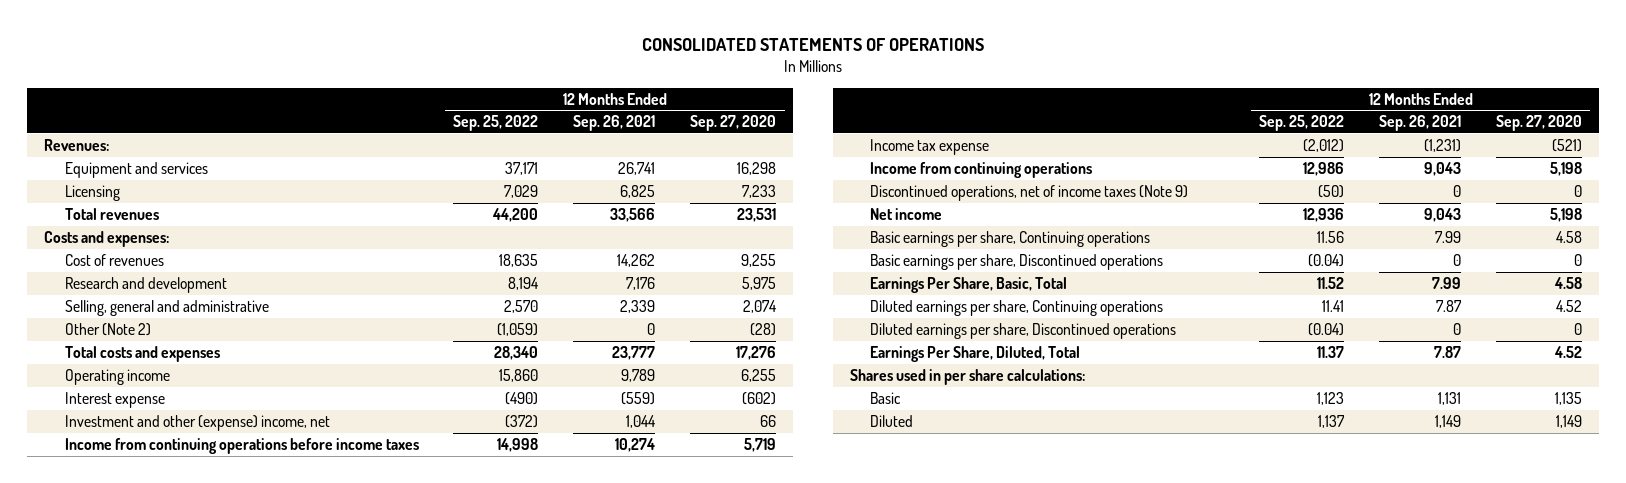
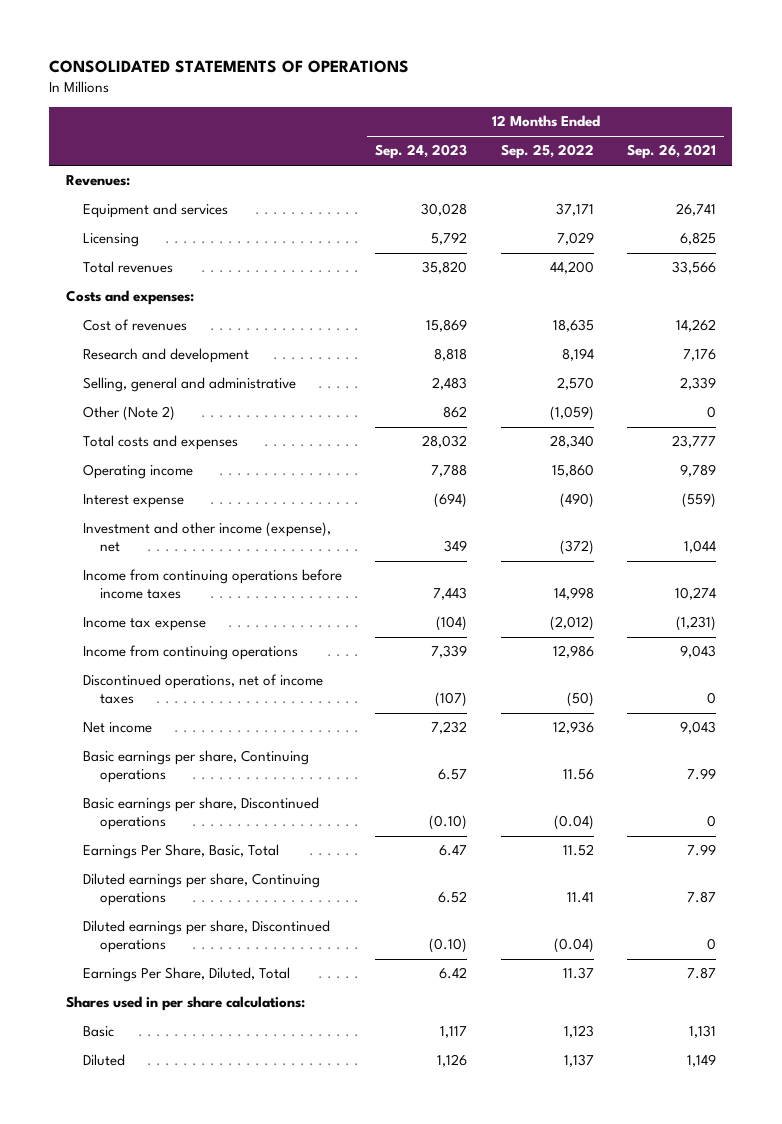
- | 12 Months Ended Sep. 25, 2022 | 12 Months Ended Sep. 26, 2021 | 12 Months Ended Sep. 27, 2020
+ | 12 Months Ended Sep. 24, 2023 | 12 Months Ended Sep. 25, 2022 | 12 Months Ended Sep. 26, 2021
- Investment and other (expense) income, net | (372) | 1,044 | 66
+ Investment and other income (expense), net | 349 | (372) | 1,044
- Discontinued operations, net of income taxes (Note 9) | (50) | 0 | 0
+ Discontinued operations, net of income taxes | (107) | (50) | 0

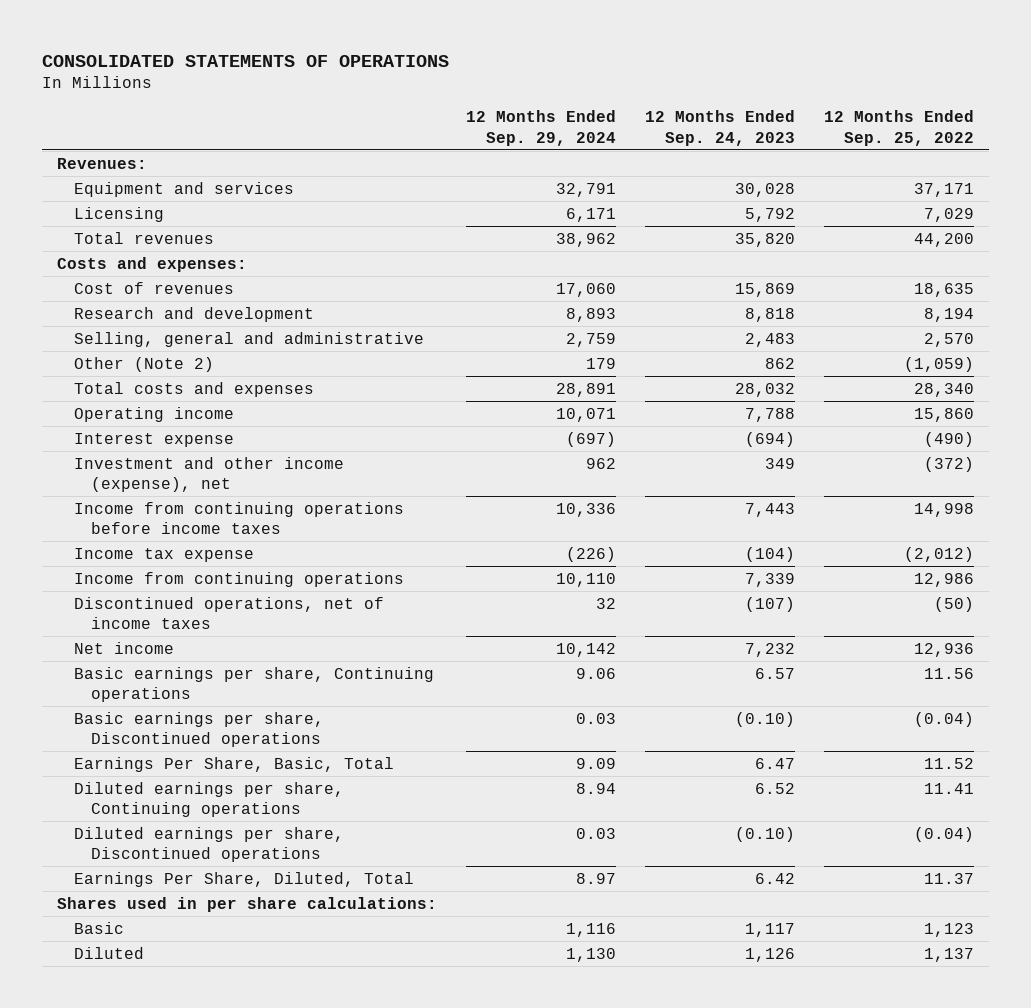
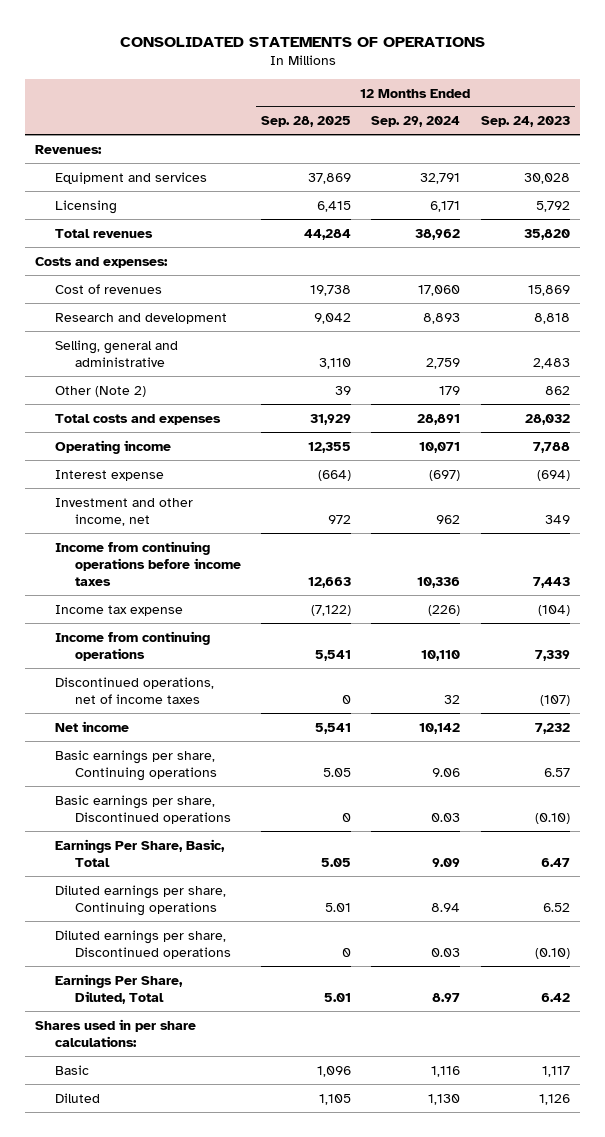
- | 12 Months Ended Sep. 29, 2024 | 12 Months Ended Sep. 24, 2023 | 12 Months Ended Sep. 25, 2022
+ | 12 Months Ended Sep. 28, 2025 | 12 Months Ended Sep. 29, 2024 | 12 Months Ended Sep. 24, 2023
- Investment and other income (expense), net | 962 | 349 | (372)
+ Investment and other income, net | 972 | 962 | 349

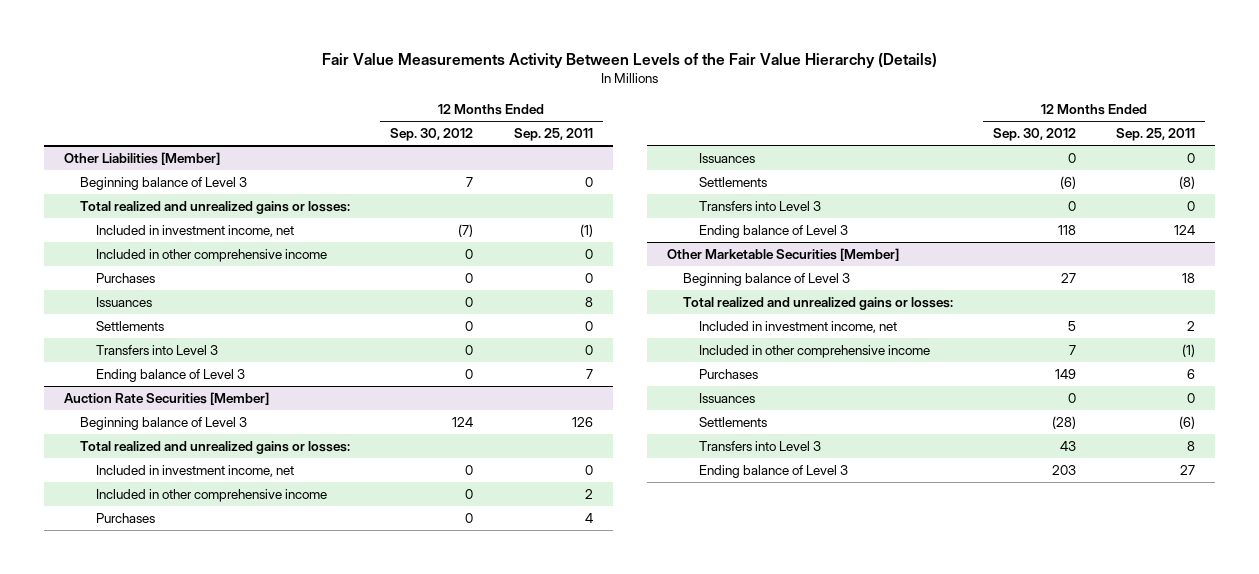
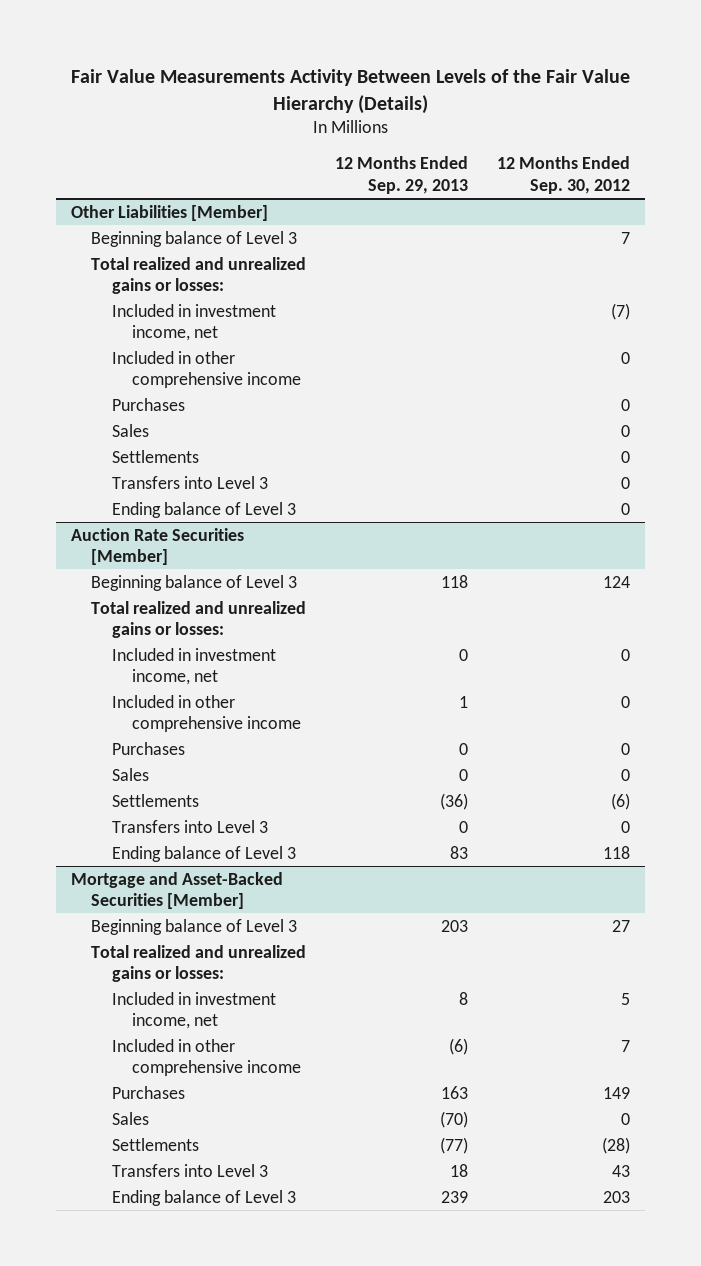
- | 12 Months Ended Sep. 30, 2012 | 12 Months Ended Sep. 25, 2011
+ | 12 Months Ended Sep. 29, 2013 | 12 Months Ended Sep. 30, 2012
@ Other Liabilities [Member]
- Issuances | 0 | 8
+ Sales | | 0
@ Auction Rate Securities [Member]
- Issuances | 0 | 0
+ Sales | 0 | 0
- Other Marketable Securities [Member]
+ Mortgage and Asset-Backed Securities [Member]
- Issuances | 0 | 0
+ Sales | (70) | 0

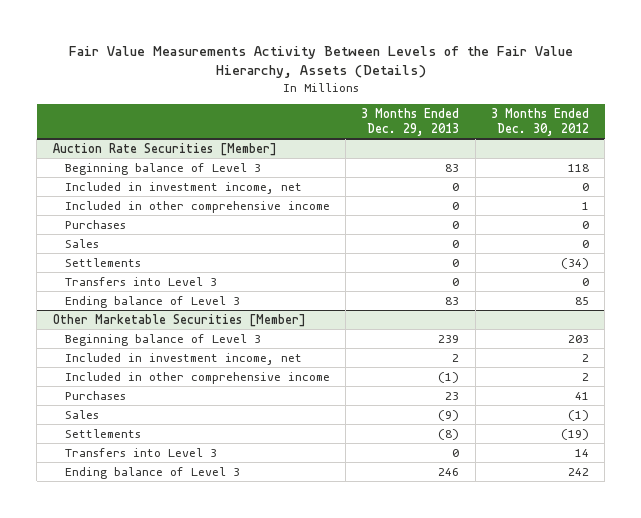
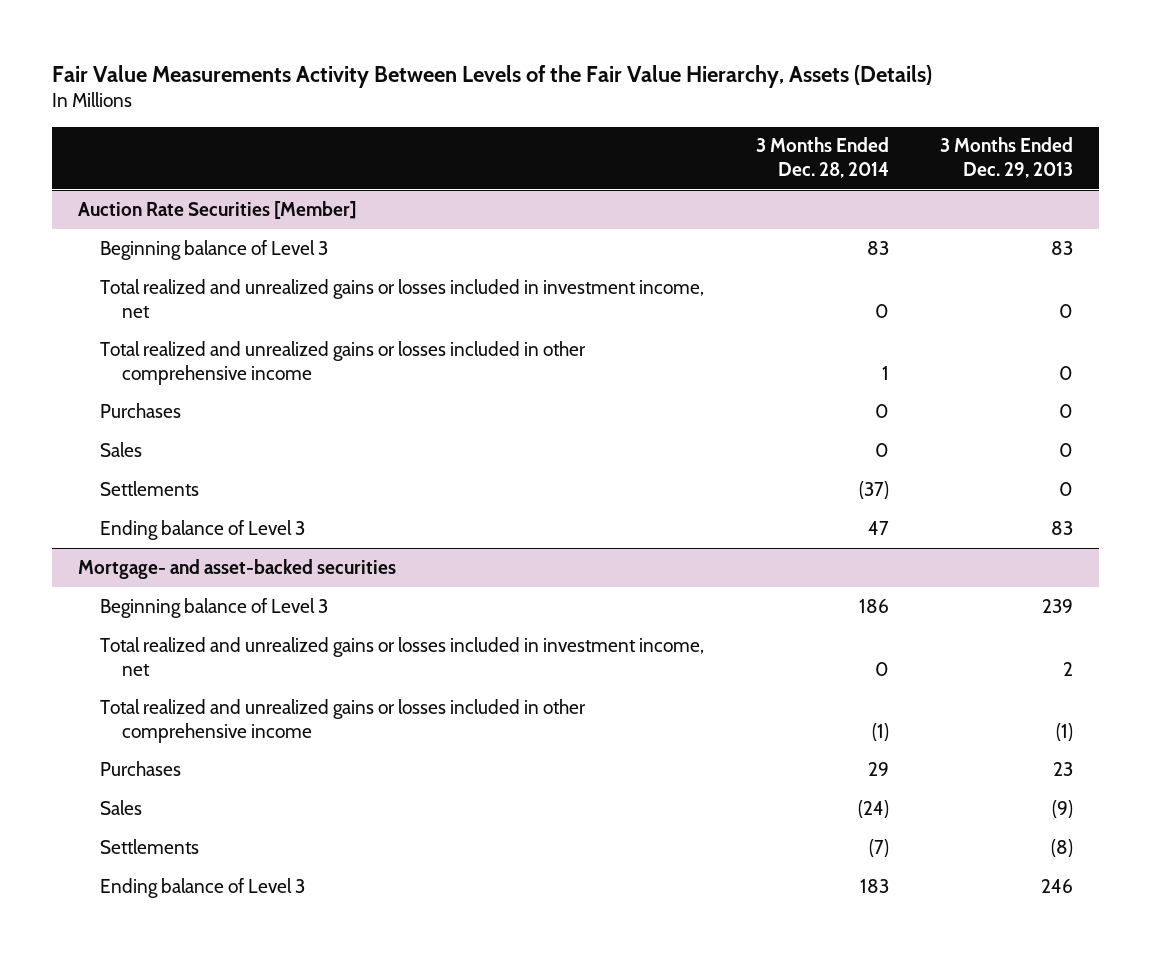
- | 3 Months Ended Dec. 29, 2013 | 3 Months Ended Dec. 30, 2012
+ | 3 Months Ended Dec. 28, 2014 | 3 Months Ended Dec. 29, 2013
@ Auction Rate Securities [Member]
- Included in investment income, net | 0 | 0
- Included in other comprehensive income | 0 | 1
+ Total realized and unrealized gains or losses included in investment income, net | 0 | 0
+ Total realized and unrealized gains or losses included in other comprehensive income | 1 | 0
- Transfers into Level 3 | 0 | 0
- Other Marketable Securities [Member]
+ Mortgage- and asset-backed securities
- Included in investment income, net | 2 | 2
- Included in other comprehensive income | (1) | 2
+ Total realized and unrealized gains or losses included in investment income, net | 0 | 2
+ Total realized and unrealized gains or losses included in other comprehensive income | (1) | (1)
- Transfers into Level 3 | 0 | 14

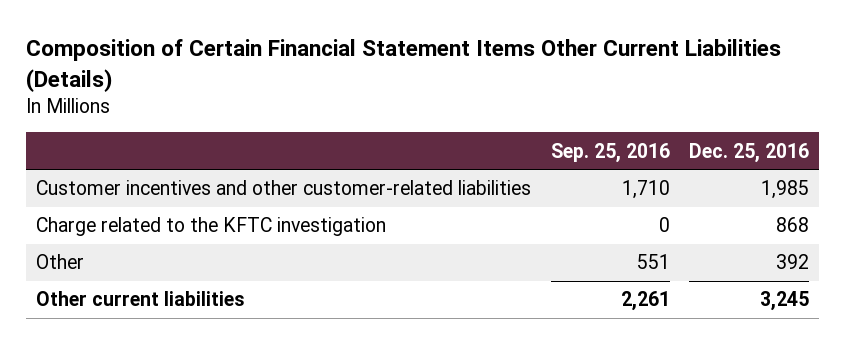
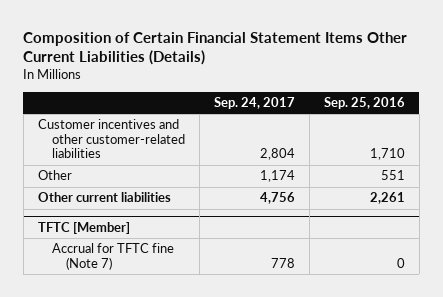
- | Sep. 25, 2016 | Dec. 25, 2016
+ | Sep. 24, 2017 | Sep. 25, 2016
- Charge related to the KFTC investigation | 0 | 868
+ TFTC [Member]
+ Accrual for TFTC fine (Note 7) | 778 | 0

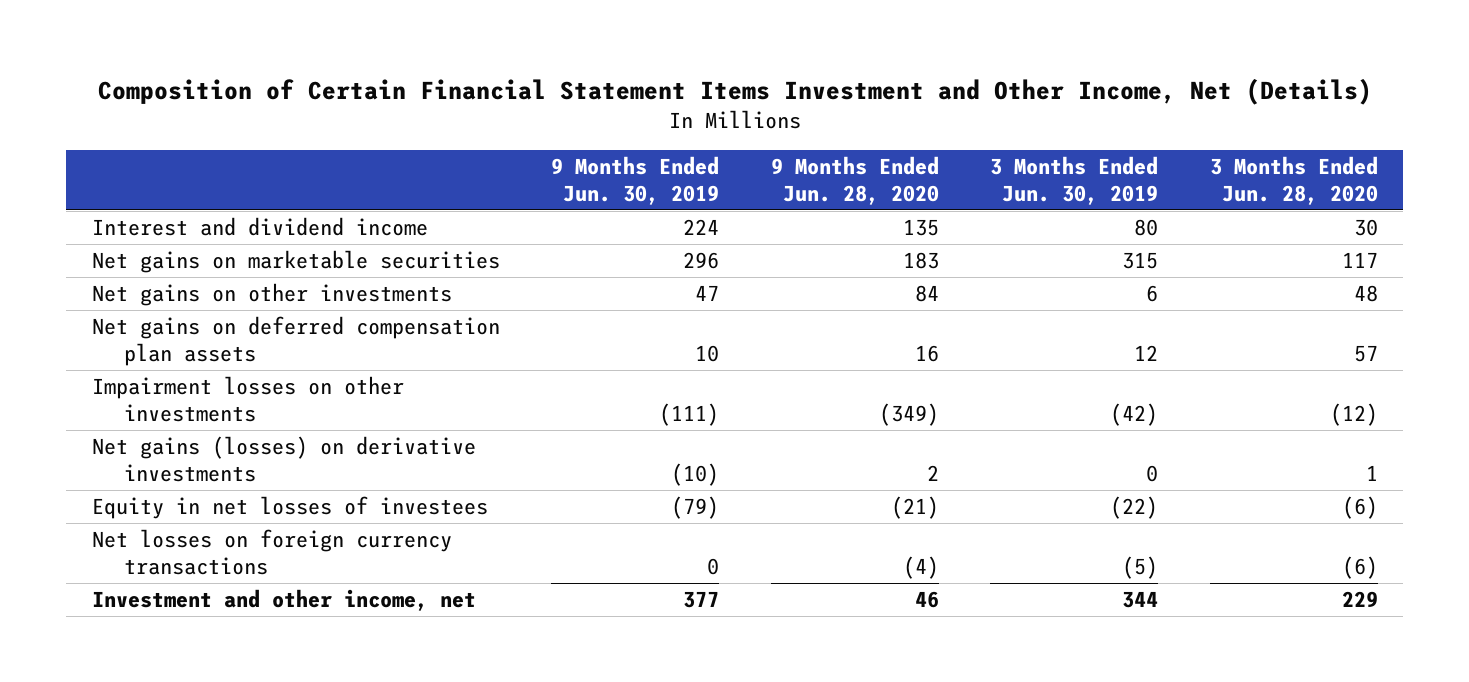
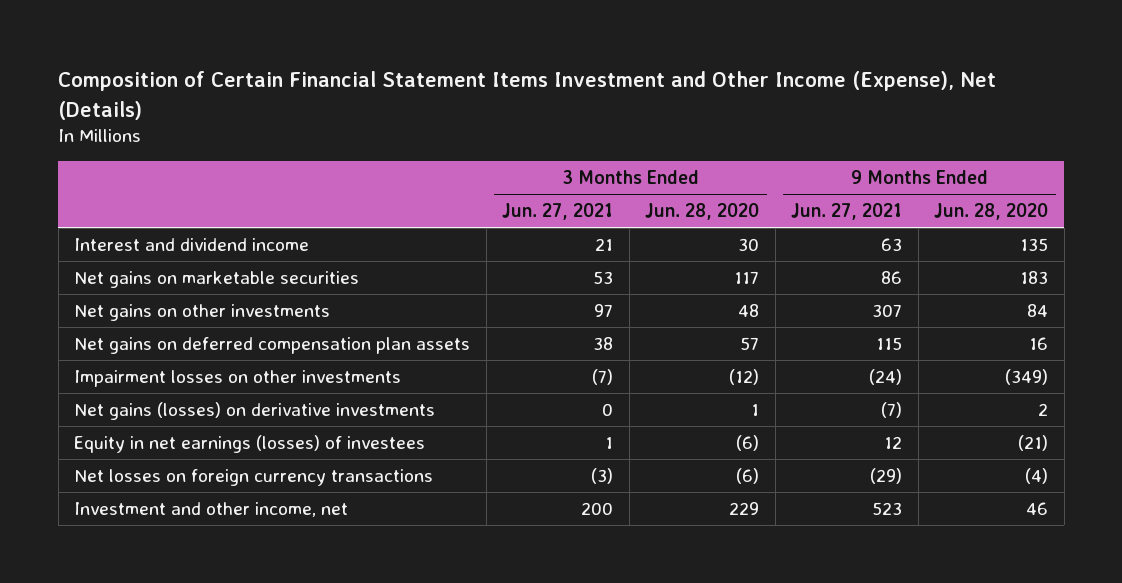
- Composition of Certain Financial Statement Items Investment and Other Income, Net (Details)
+ Composition of Certain Financial Statement Items Investment and Other Income (Expense), Net (Details)
- | 9 Months Ended Jun. 30, 2019 | 9 Months Ended Jun. 28, 2020 | 3 Months Ended Jun. 30, 2019 | 3 Months Ended Jun. 28, 2020
+ | 3 Months Ended Jun. 27, 2021 | 3 Months Ended Jun. 28, 2020 | 9 Months Ended Jun. 27, 2021 | 9 Months Ended Jun. 28, 2020
- Equity in net losses of investees | (79) | (21) | (22) | (6)
+ Equity in net earnings (losses) of investees | 1 | (6) | 12 | (21)

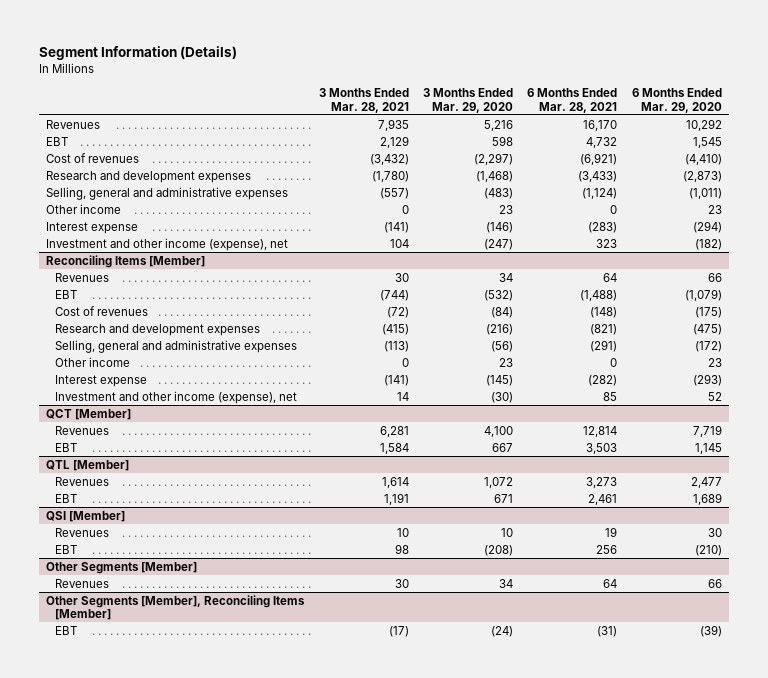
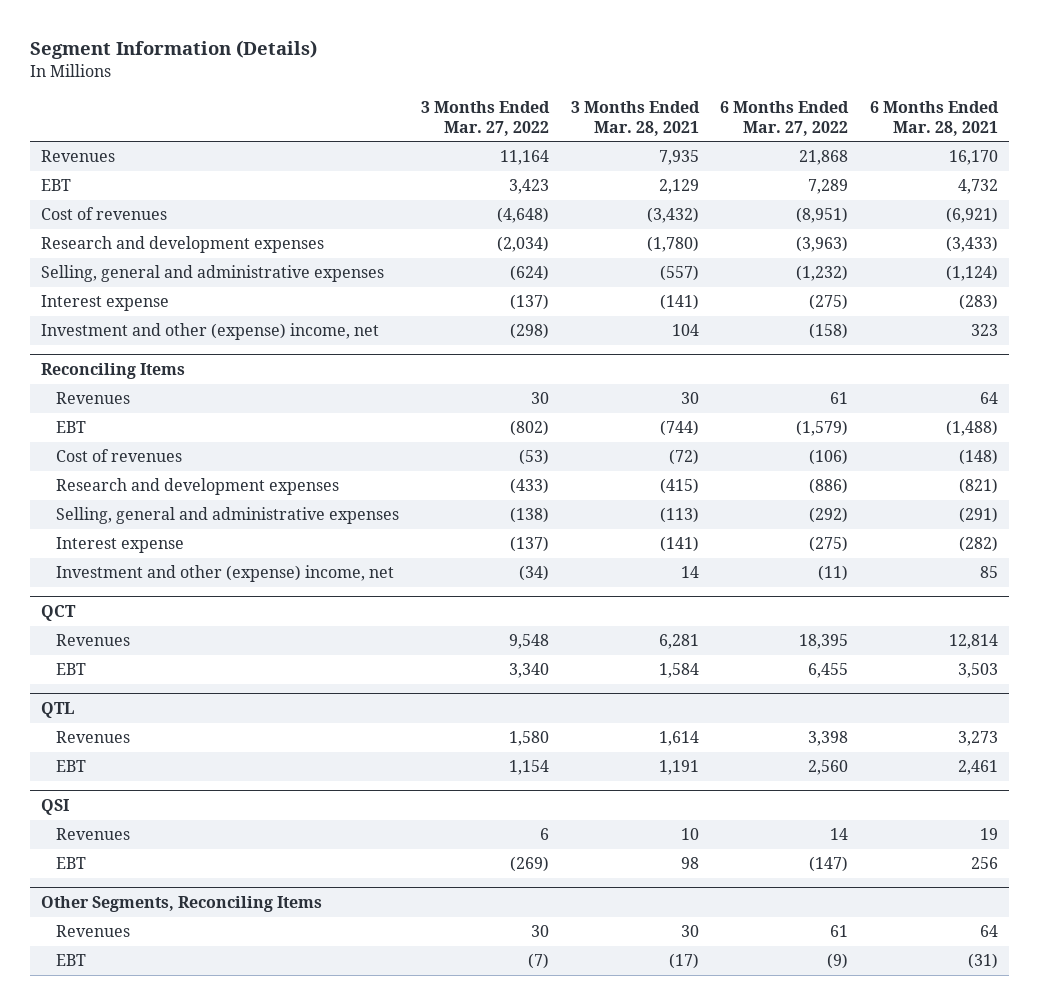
- | 3 Months Ended Mar. 28, 2021 | 3 Months Ended Mar. 29, 2020 | 6 Months Ended Mar. 28, 2021 | 6 Months Ended Mar. 29, 2020
+ | 3 Months Ended Mar. 27, 2022 | 3 Months Ended Mar. 28, 2021 | 6 Months Ended Mar. 27, 2022 | 6 Months Ended Mar. 28, 2021
- Other income | 0 | 23 | 0 | 23
- Investment and other income (expense), net | 104 | (247) | 323 | (182)
- Reconciling Items [Member]
+ Investment and other (expense) income, net | (298) | 104 | (158) | 323
+ Reconciling Items
- Other income | 0 | 23 | 0 | 23
- Investment and other income (expense), net | 14 | (30) | 85 | 52
- QCT [Member]
+ Investment and other (expense) income, net | (34) | 14 | (11) | 85
+ QCT
- QTL [Member]
+ QTL
- QSI [Member]
+ QSI
- Other Segments [Member]
+ Other Segments, Reconciling Items
- Other Segments [Member], Reconciling Items [Member]

